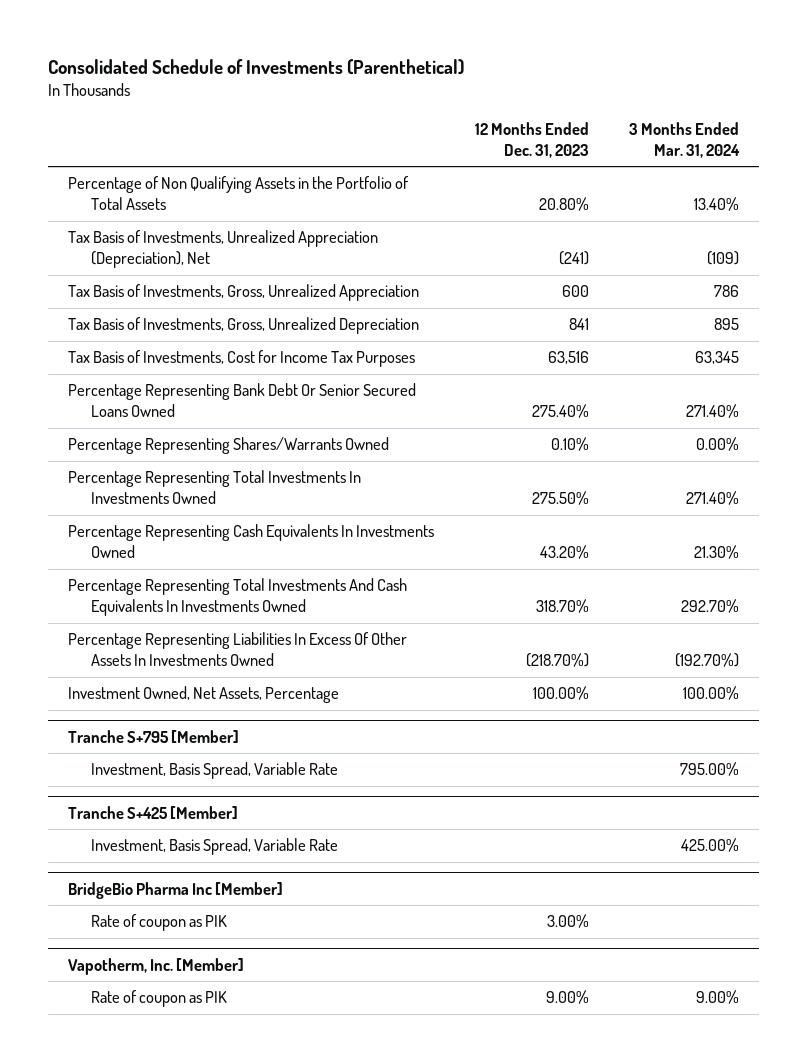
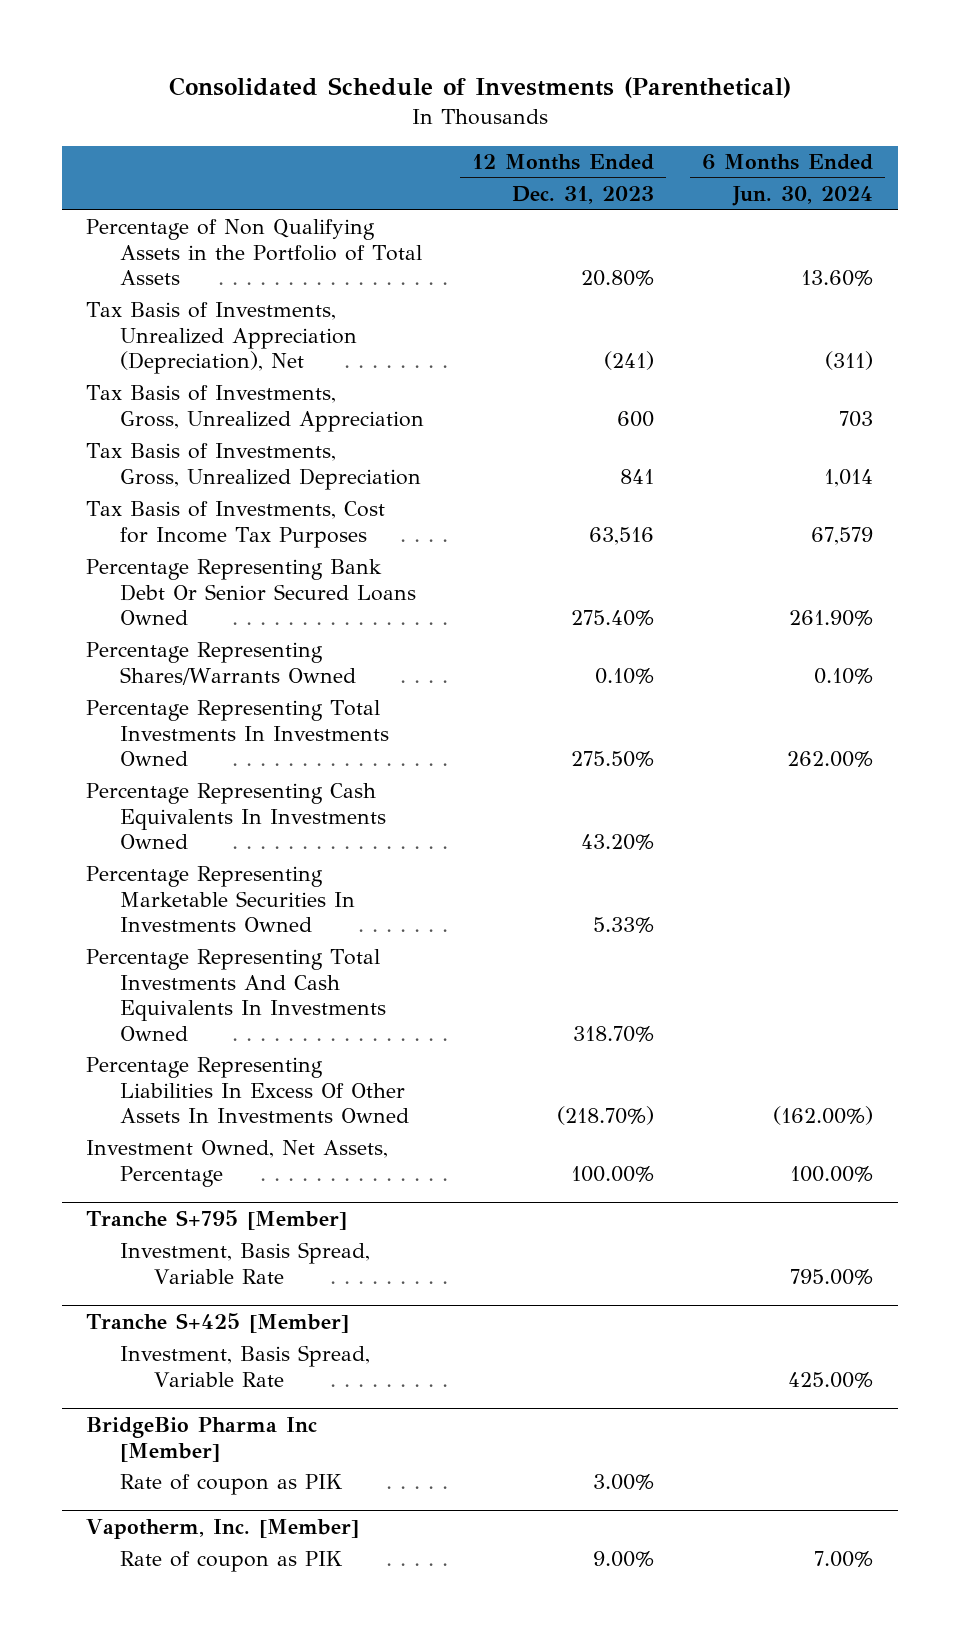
- | 12 Months Ended Dec. 31, 2023 | 3 Months Ended Mar. 31, 2024
+ | 12 Months Ended Dec. 31, 2023 | 6 Months Ended Jun. 30, 2024
+ Percentage Representing Marketable Securities In Investments Owned | 5.33% |

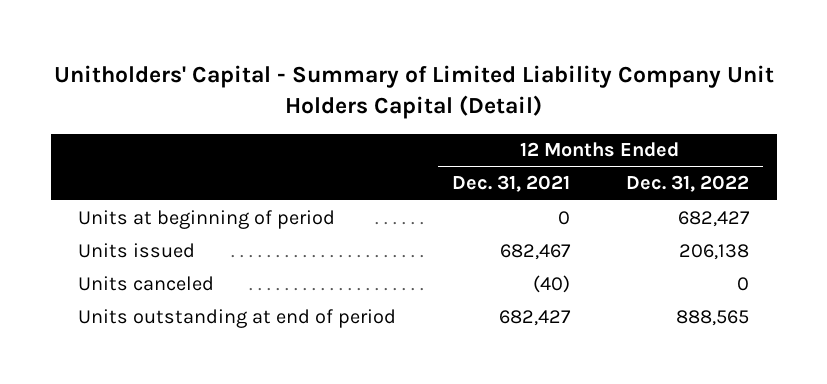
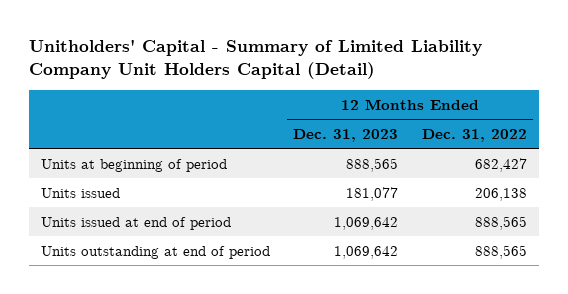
- | 12 Months Ended Dec. 31, 2021 | 12 Months Ended Dec. 31, 2022
+ | 12 Months Ended Dec. 31, 2023 | 12 Months Ended Dec. 31, 2022
- Units canceled | (40) | 0
+ Units issued at end of period | 1,069,642 | 888,565

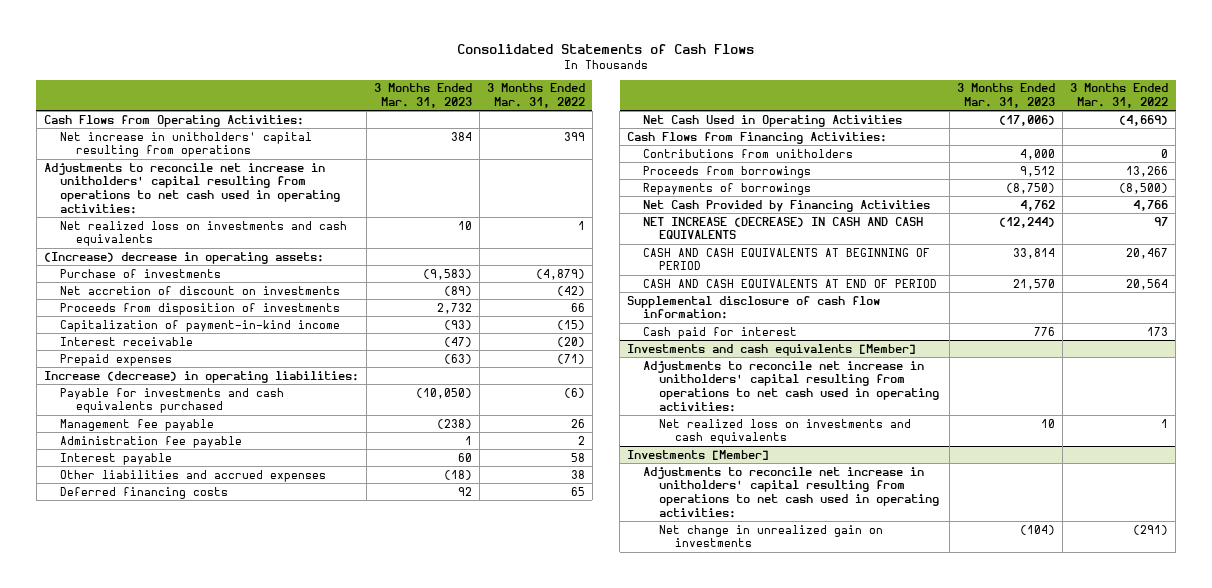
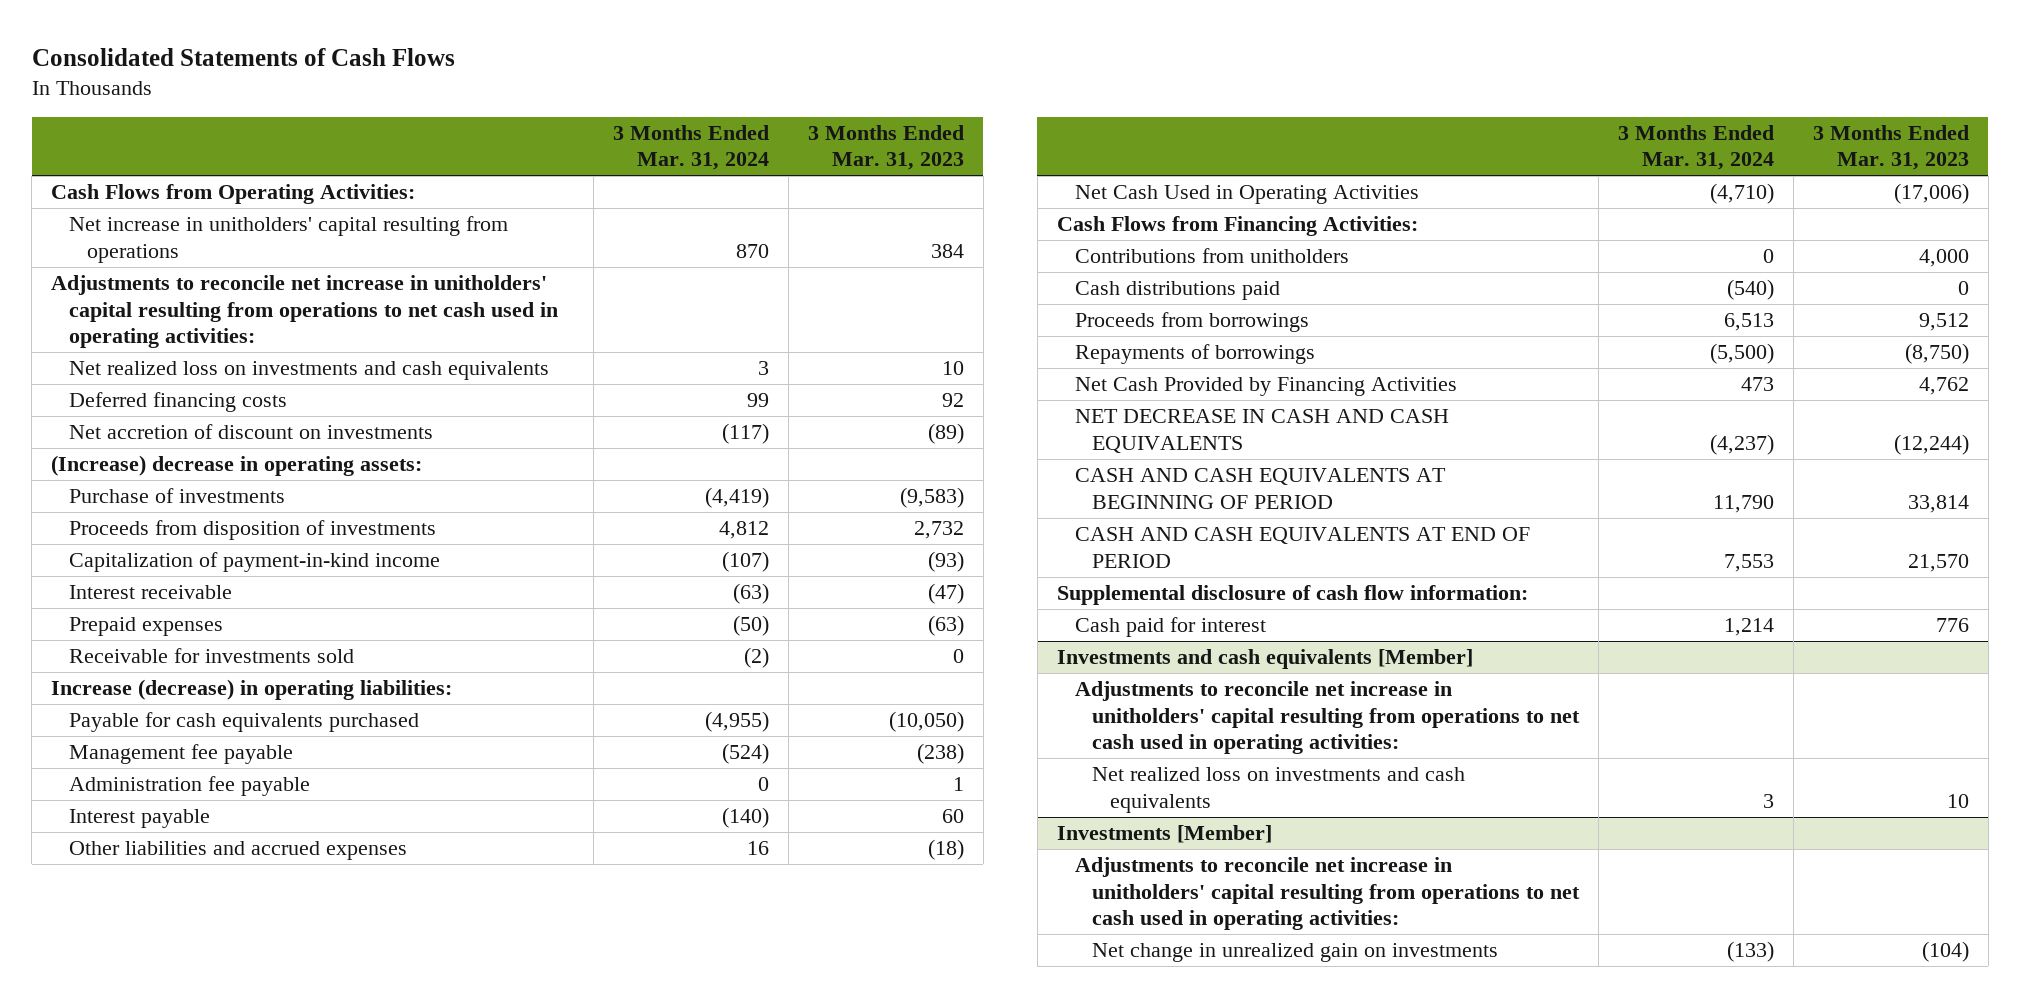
- | 3 Months Ended Mar. 31, 2023 | 3 Months Ended Mar. 31, 2022
+ | 3 Months Ended Mar. 31, 2024 | 3 Months Ended Mar. 31, 2023
moved up: Deferred financing costs | 99 | 92
moved up: Net accretion of discount on investments | (117) | (89)
+ Receivable for investments sold | (2) | 0
- Payable for investments and cash equivalents purchased | (10,050) | (6)
+ Payable for cash equivalents purchased | (4,955) | (10,050)
+ Cash distributions paid | (540) | 0
- NET INCREASE (DECREASE) IN CASH AND CASH EQUIVALENTS | (12,244) | 97
+ NET DECREASE IN CASH AND CASH EQUIVALENTS | (4,237) | (12,244)

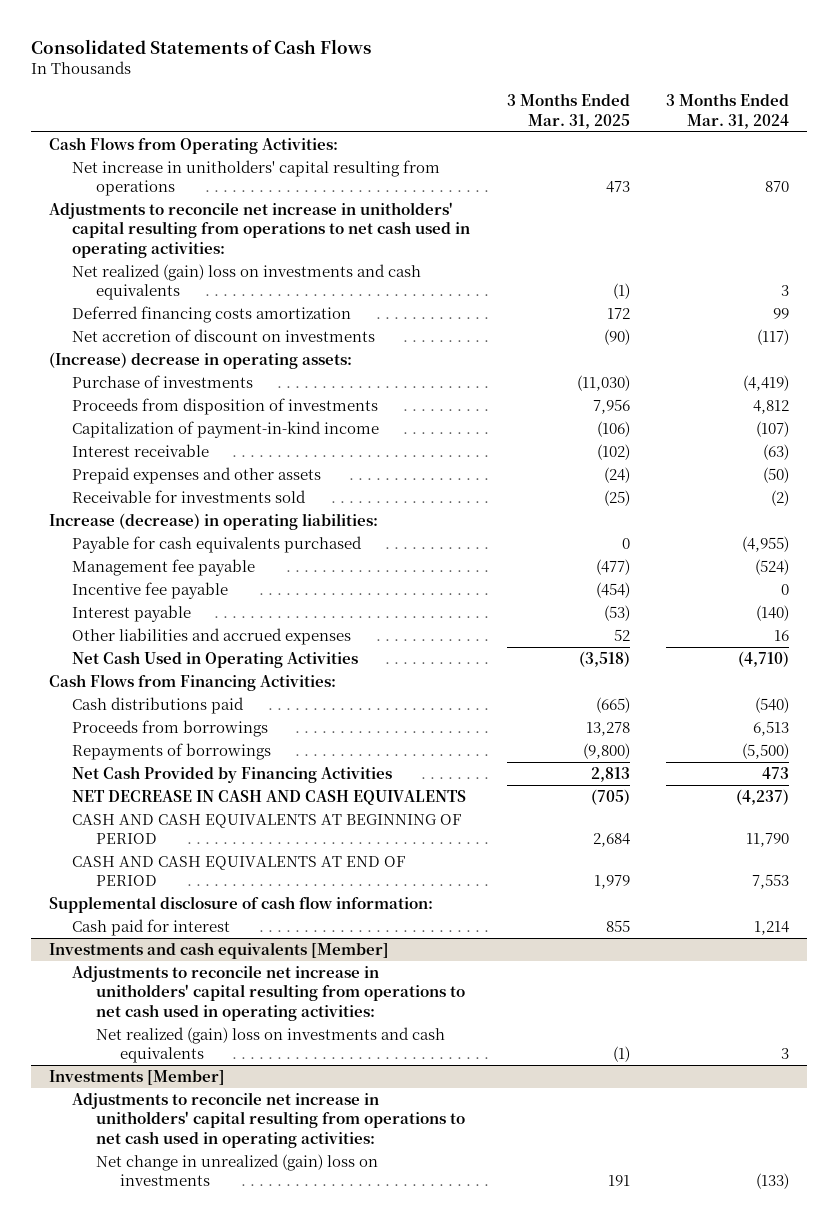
- | 3 Months Ended Mar. 31, 2024 | 3 Months Ended Mar. 31, 2023
+ | 3 Months Ended Mar. 31, 2025 | 3 Months Ended Mar. 31, 2024
- Net realized loss on investments and cash equivalents | 3 | 10
- Deferred financing costs | 99 | 92
+ Net realized (gain) loss on investments and cash equivalents | (1) | 3
+ Deferred financing costs amortization | 172 | 99
- Prepaid expenses | (50) | (63)
+ Prepaid expenses and other assets | (24) | (50)
- Administration fee payable | 0 | 1
+ Incentive fee payable | (454) | 0
- Contributions from unitholders | 0 | 4,000
@ Investments and cash equivalents [Member]
- Net realized loss on investments and cash equivalents | 3 | 10
+ Net realized (gain) loss on investments and cash equivalents | (1) | 3
@ Investments [Member]
- Net change in unrealized gain on investments | (133) | (104)
+ Net change in unrealized (gain) loss on investments | 191 | (133)

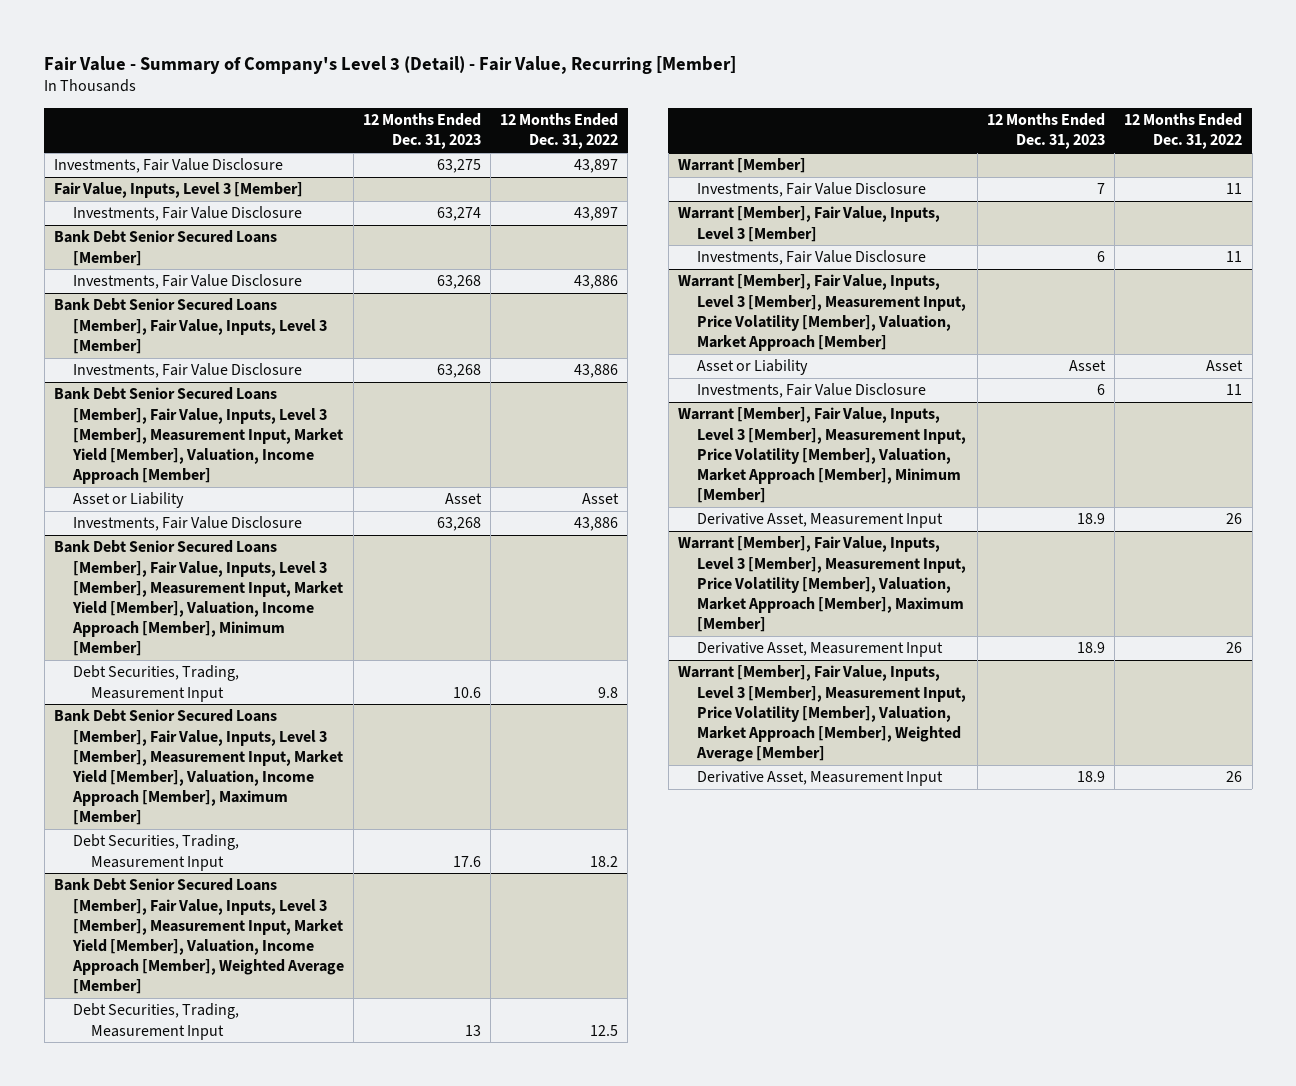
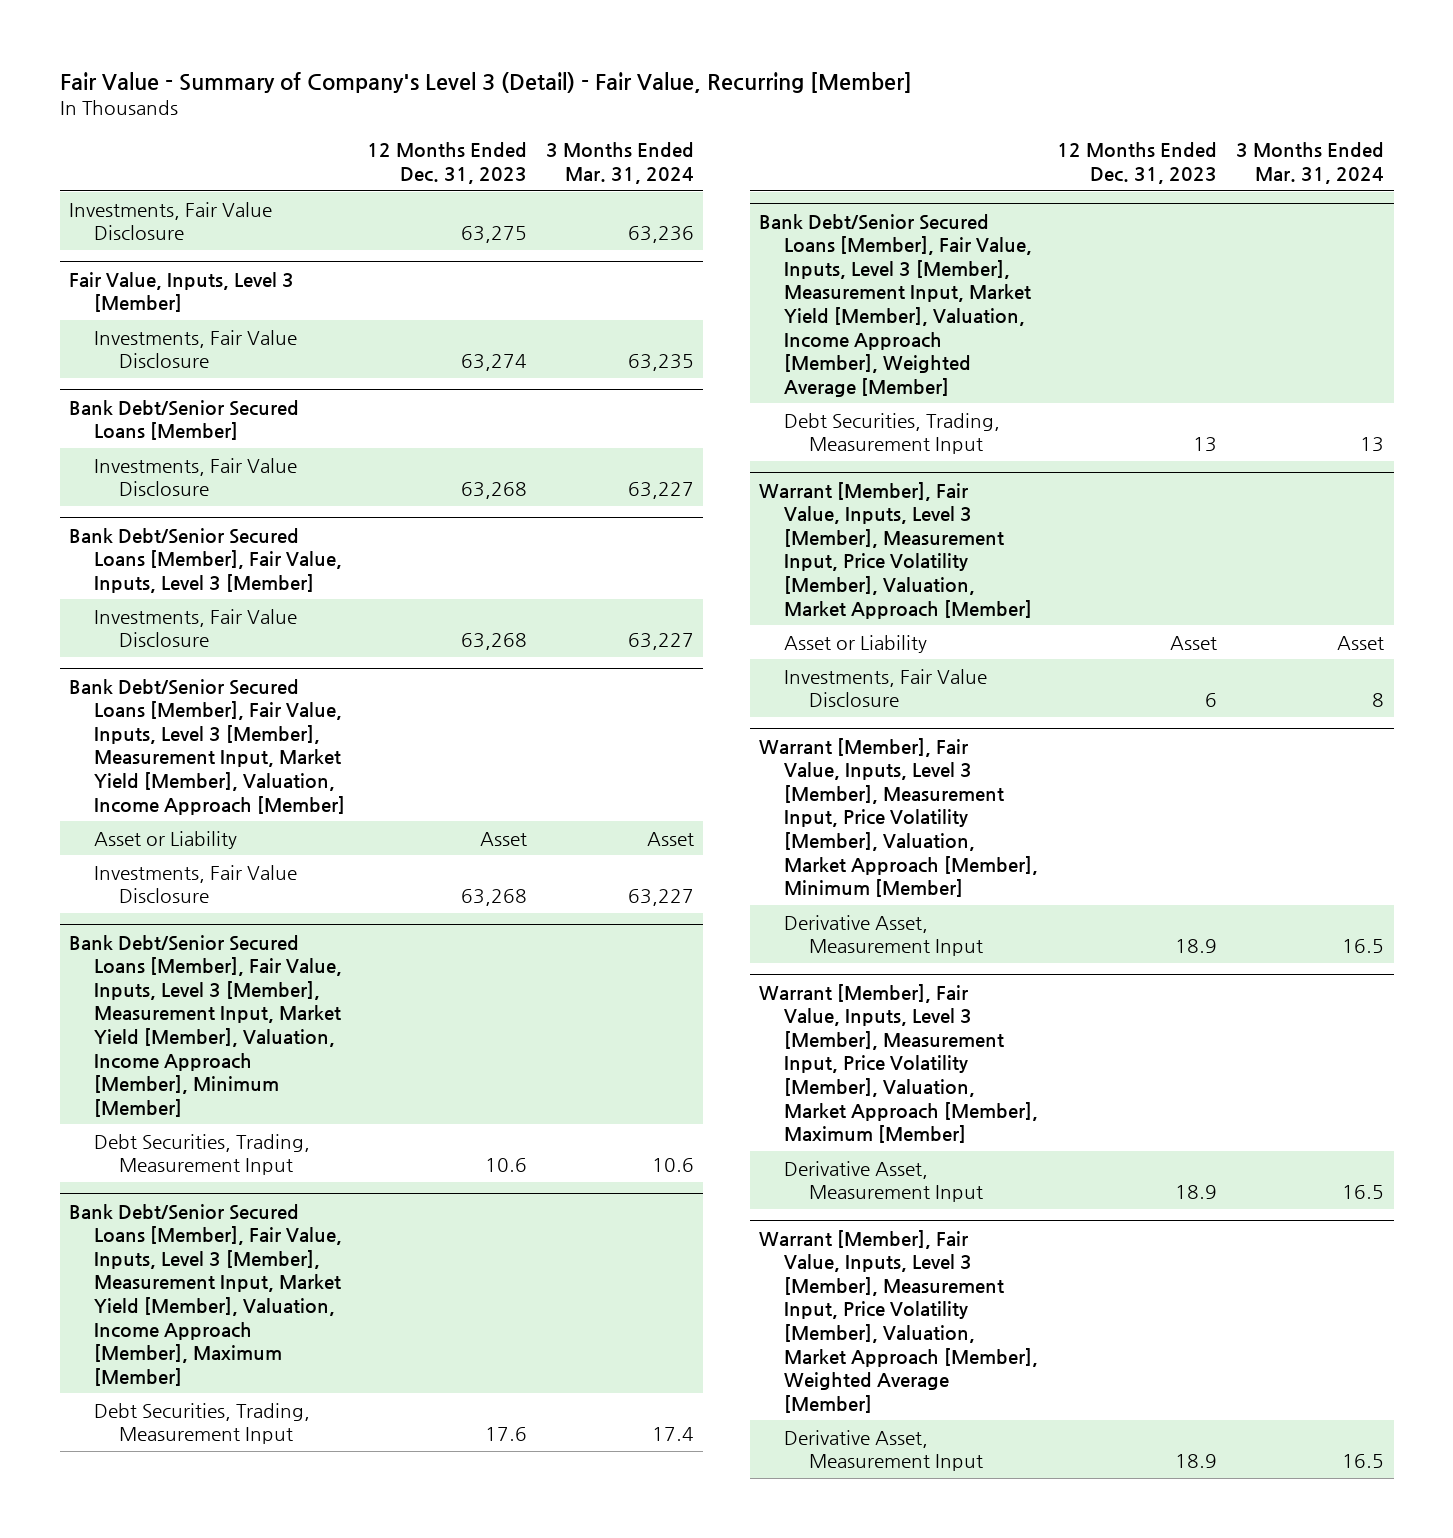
- | 12 Months Ended Dec. 31, 2023 | 12 Months Ended Dec. 31, 2022
+ | 12 Months Ended Dec. 31, 2023 | 3 Months Ended Mar. 31, 2024
- Bank Debt Senior Secured Loans [Member]
+ Bank Debt/Senior Secured Loans [Member]
- Bank Debt Senior Secured Loans [Member], Fair Value, Inputs, Level 3 [Member]
+ Bank Debt/Senior Secured Loans [Member], Fair Value, Inputs, Level 3 [Member]
- Bank Debt Senior Secured Loans [Member], Fair Value, Inputs, Level 3 [Member], Measurement Input, Market Yield [Member], Valuation, Income Approach [Member]
+ Bank Debt/Senior Secured Loans [Member], Fair Value, Inputs, Level 3 [Member], Measurement Input, Market Yield [Member], Valuation, Income Approach [Member]
- Bank Debt Senior Secured Loans [Member], Fair Value, Inputs, Level 3 [Member], Measurement Input, Market Yield [Member], Valuation, Income Approach [Member], Minimum [Member]
+ Bank Debt/Senior Secured Loans [Member], Fair Value, Inputs, Level 3 [Member], Measurement Input, Market Yield [Member], Valuation, Income Approach [Member], Minimum [Member]
- Bank Debt Senior Secured Loans [Member], Fair Value, Inputs, Level 3 [Member], Measurement Input, Market Yield [Member], Valuation, Income Approach [Member], Maximum [Member]
+ Bank Debt/Senior Secured Loans [Member], Fair Value, Inputs, Level 3 [Member], Measurement Input, Market Yield [Member], Valuation, Income Approach [Member], Maximum [Member]
- Bank Debt Senior Secured Loans [Member], Fair Value, Inputs, Level 3 [Member], Measurement Input, Market Yield [Member], Valuation, Income Approach [Member], Weighted Average [Member]
+ Bank Debt/Senior Secured Loans [Member], Fair Value, Inputs, Level 3 [Member], Measurement Input, Market Yield [Member], Valuation, Income Approach [Member], Weighted Average [Member]
- Warrant [Member]
- Investments, Fair Value Disclosure | 7 | 11
- Warrant [Member], Fair Value, Inputs, Level 3 [Member]
- Investments, Fair Value Disclosure | 6 | 11

